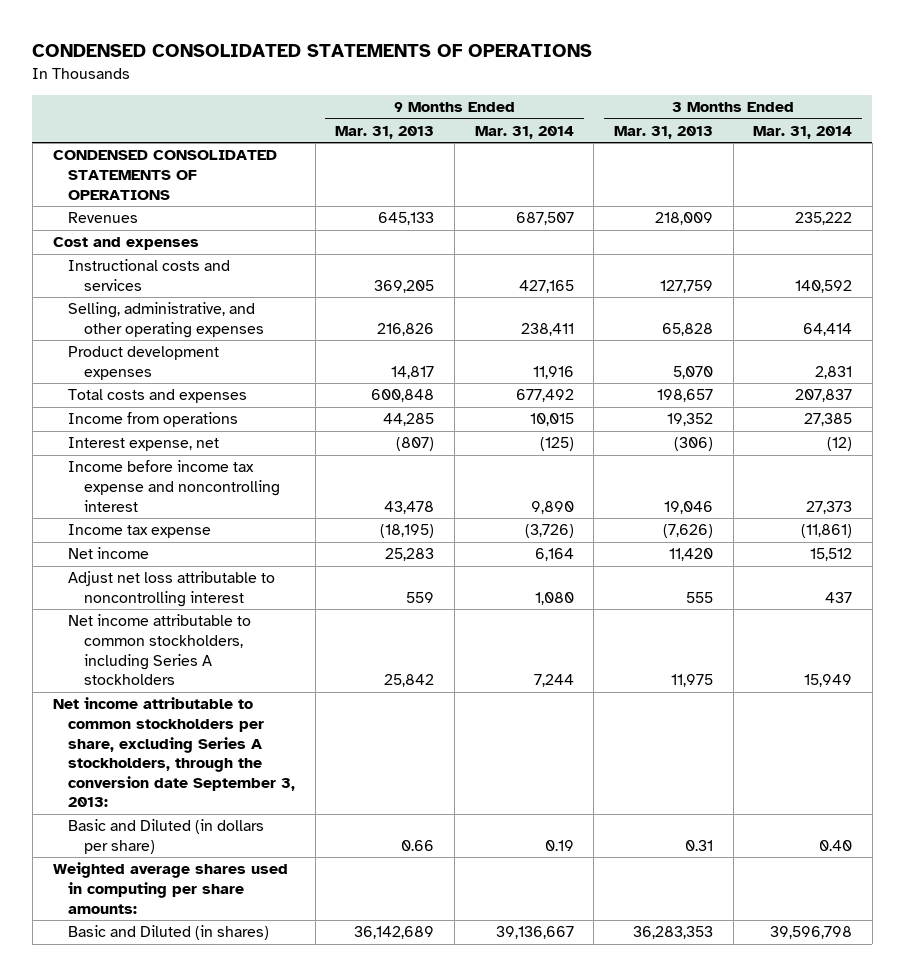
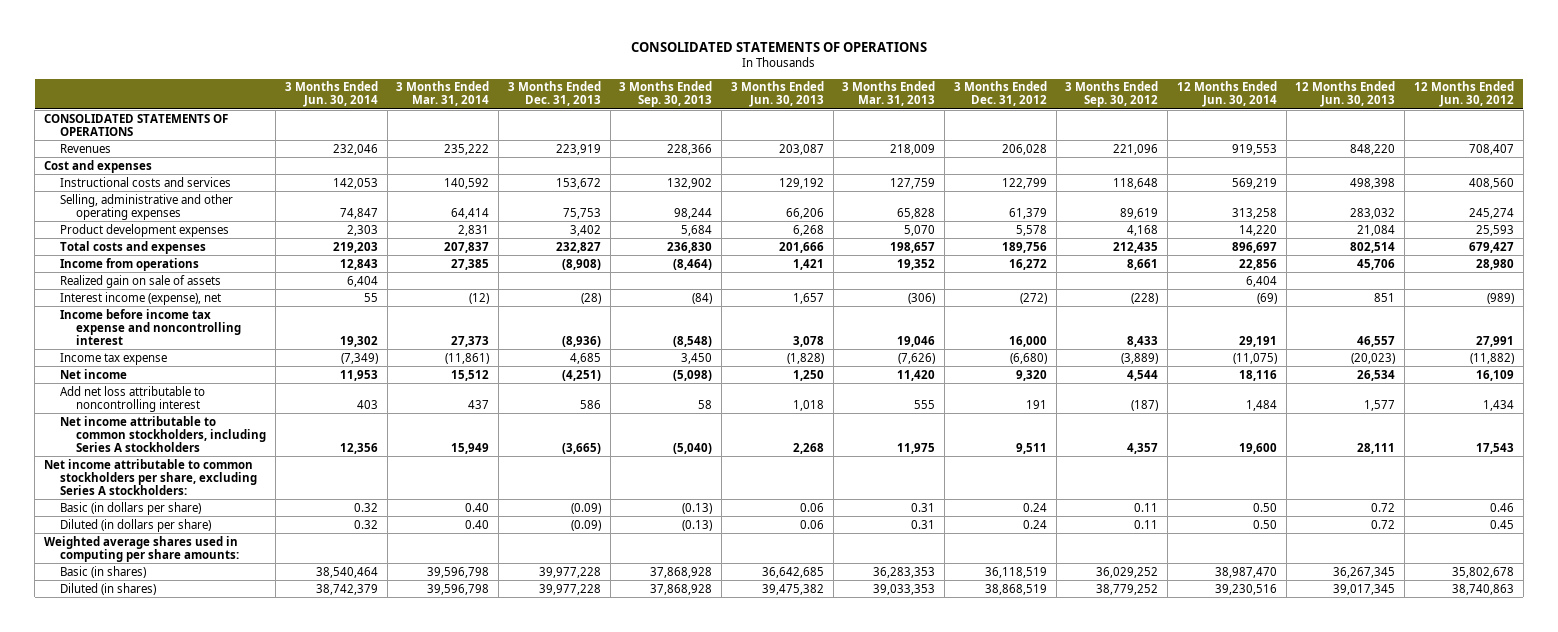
- CONDENSED CONSOLIDATED STATEMENTS OF OPERATIONS
+ CONSOLIDATED STATEMENTS OF OPERATIONS
- | 9 Months Ended Mar. 31, 2013 | 9 Months Ended Mar. 31, 2014 | 3 Months Ended Mar. 31, 2013 | 3 Months Ended Mar. 31, 2014
+ | 3 Months Ended Jun. 30, 2014 | 3 Months Ended Mar. 31, 2014 | 3 Months Ended Dec. 31, 2013 | 3 Months Ended Sep. 30, 2013 | 3 Months Ended Jun. 30, 2013 | 3 Months Ended Mar. 31, 2013 | 3 Months Ended Dec. 31, 2012 | 3 Months Ended Sep. 30, 2012 | 12 Months Ended Jun. 30, 2014 | 12 Months Ended Jun. 30, 2013 | 12 Months Ended Jun. 30, 2012
- CONDENSED CONSOLIDATED STATEMENTS OF OPERATIONS
+ CONSOLIDATED STATEMENTS OF OPERATIONS
- Selling, administrative, and other operating expenses | 216,826 | 238,411 | 65,828 | 64,414
+ Selling, administrative and other operating expenses | 74,847 | 64,414 | 75,753 | 98,244 | 66,206 | 65,828 | 61,379 | 89,619 | 313,258 | 283,032 | 245,274
- Interest expense, net | (807) | (125) | (306) | (12)
+ Realized gain on sale of assets | 6,404 | | | | | | | | 6,404 | |
+ Interest income (expense), net | 55 | (12) | (28) | (84) | 1,657 | (306) | (272) | (228) | (69) | 851 | (989)
- Adjust net loss attributable to noncontrolling interest | 559 | 1,080 | 555 | 437
+ Add net loss attributable to noncontrolling interest | 403 | 437 | 586 | 58 | 1,018 | 555 | 191 | (187) | 1,484 | 1,577 | 1,434
- Net income attributable to common stockholders per share, excluding Series A stockholders, through the conversion date September 3, 2013:
- Basic and Diluted (in dollars per share) | 0.66 | 0.19 | 0.31 | 0.40
+ Net income attributable to common stockholders per share, excluding Series A stockholders:
+ Basic (in dollars per share) | 0.32 | 0.40 | (0.09) | (0.13) | 0.06 | 0.31 | 0.24 | 0.11 | 0.50 | 0.72 | 0.46
+ Diluted (in dollars per share) | 0.32 | 0.40 | (0.09) | (0.13) | 0.06 | 0.31 | 0.24 | 0.11 | 0.50 | 0.72 | 0.45
- Basic and Diluted (in shares) | 36,142,689 | 39,136,667 | 36,283,353 | 39,596,798
+ Basic (in shares) | 38,540,464 | 39,596,798 | 39,977,228 | 37,868,928 | 36,642,685 | 36,283,353 | 36,118,519 | 36,029,252 | 38,987,470 | 36,267,345 | 35,802,678
+ Diluted (in shares) | 38,742,379 | 39,596,798 | 39,977,228 | 37,868,928 | 39,475,382 | 39,033,353 | 38,868,519 | 38,779,252 | 39,230,516 | 39,017,345 | 38,740,863

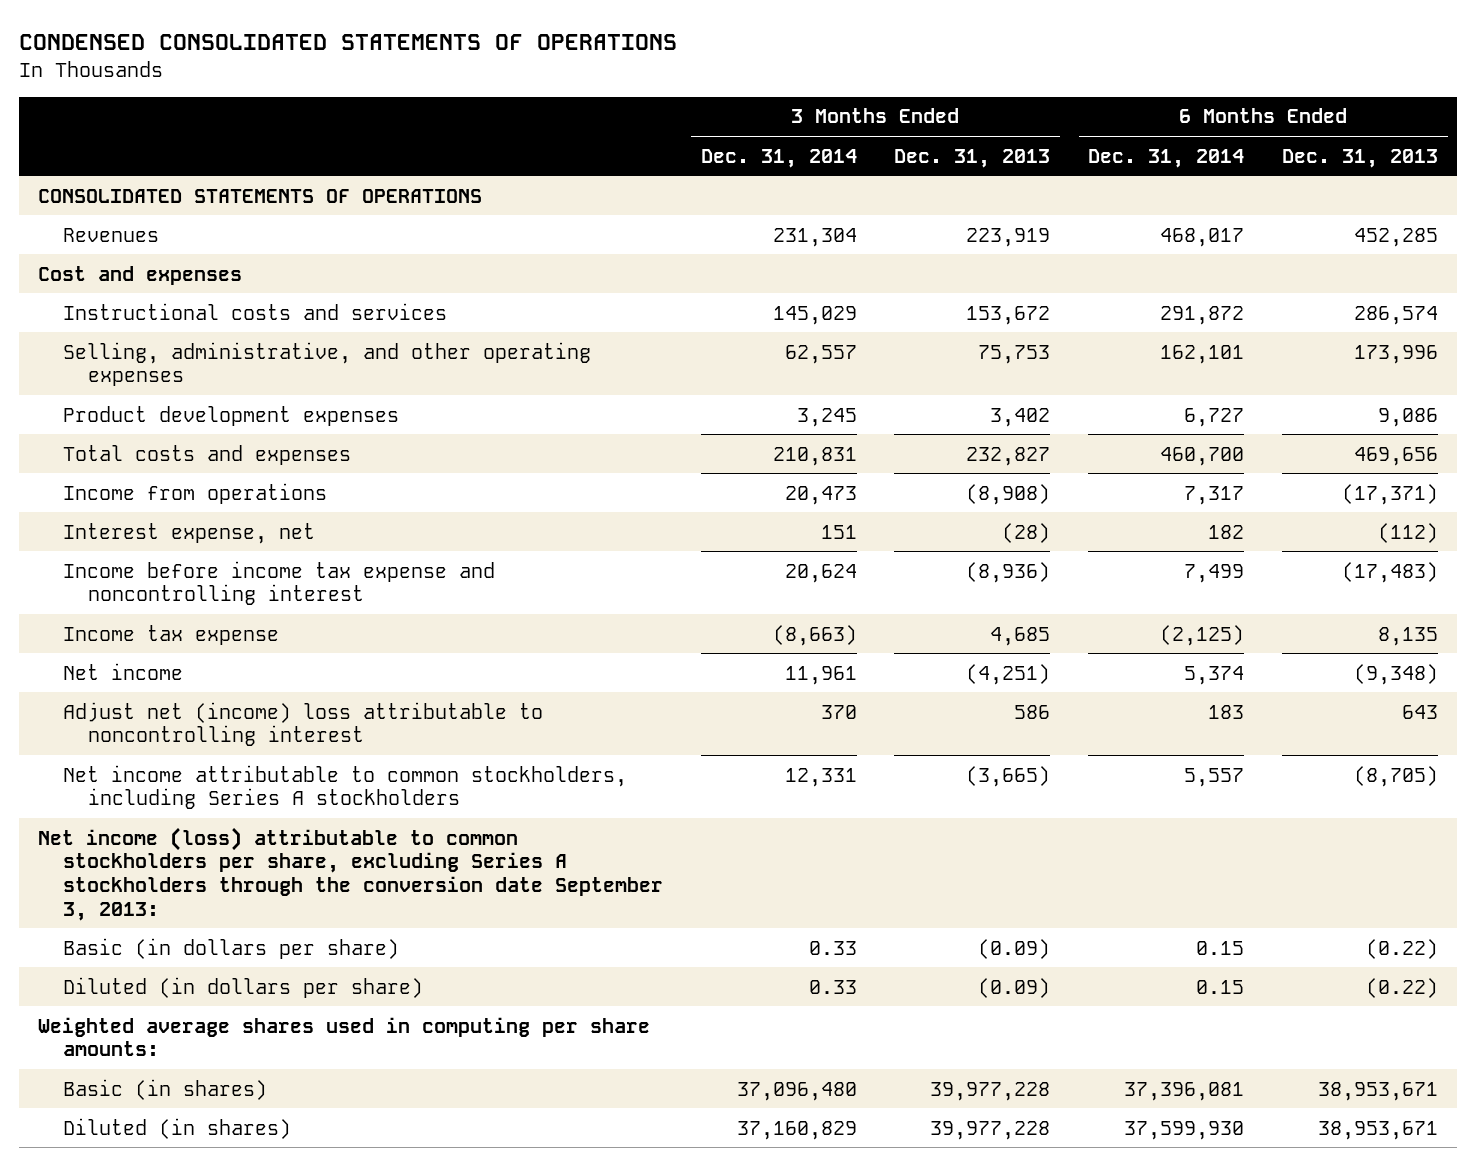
- CONSOLIDATED STATEMENTS OF OPERATIONS
+ CONDENSED CONSOLIDATED STATEMENTS OF OPERATIONS
- | 3 Months Ended Jun. 30, 2014 | 3 Months Ended Mar. 31, 2014 | 3 Months Ended Dec. 31, 2013 | 3 Months Ended Sep. 30, 2013 | 3 Months Ended Jun. 30, 2013 | 3 Months Ended Mar. 31, 2013 | 3 Months Ended Dec. 31, 2012 | 3 Months Ended Sep. 30, 2012 | 12 Months Ended Jun. 30, 2014 | 12 Months Ended Jun. 30, 2013 | 12 Months Ended Jun. 30, 2012
+ | 3 Months Ended Dec. 31, 2014 | 3 Months Ended Dec. 31, 2013 | 6 Months Ended Dec. 31, 2014 | 6 Months Ended Dec. 31, 2013
- Selling, administrative and other operating expenses | 74,847 | 64,414 | 75,753 | 98,244 | 66,206 | 65,828 | 61,379 | 89,619 | 313,258 | 283,032 | 245,274
+ Selling, administrative, and other operating expenses | 62,557 | 75,753 | 162,101 | 173,996
- Realized gain on sale of assets | 6,404 | | | | | | | | 6,404 | |
- Interest income (expense), net | 55 | (12) | (28) | (84) | 1,657 | (306) | (272) | (228) | (69) | 851 | (989)
+ Interest expense, net | 151 | (28) | 182 | (112)
- Add net loss attributable to noncontrolling interest | 403 | 437 | 586 | 58 | 1,018 | 555 | 191 | (187) | 1,484 | 1,577 | 1,434
+ Adjust net (income) loss attributable to noncontrolling interest | 370 | 586 | 183 | 643
- Net income attributable to common stockholders per share, excluding Series A stockholders:
+ Net income (loss) attributable to common stockholders per share, excluding Series A stockholders through the conversion date September 3, 2013:

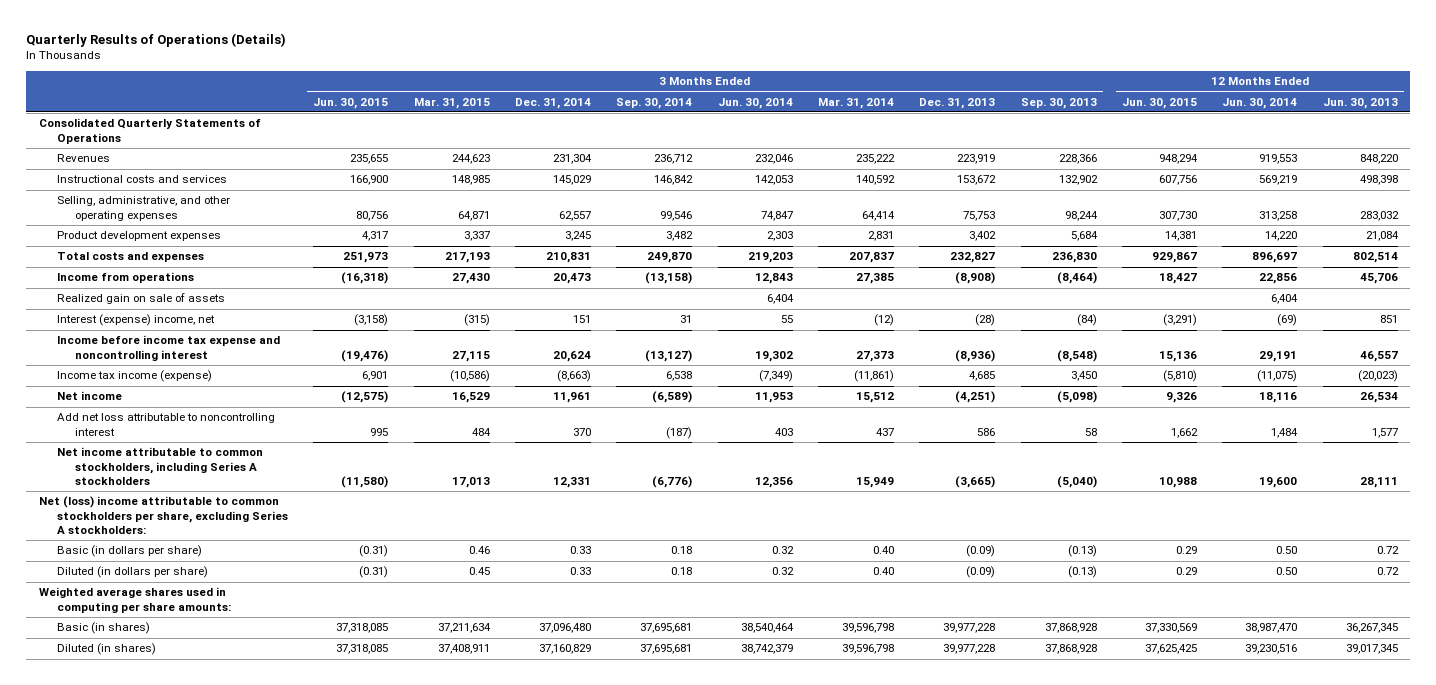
- CONDENSED CONSOLIDATED STATEMENTS OF OPERATIONS
+ Quarterly Results of Operations (Details)
- | 3 Months Ended Dec. 31, 2014 | 3 Months Ended Dec. 31, 2013 | 6 Months Ended Dec. 31, 2014 | 6 Months Ended Dec. 31, 2013
+ | 3 Months Ended Jun. 30, 2015 | 3 Months Ended Mar. 31, 2015 | 3 Months Ended Dec. 31, 2014 | 3 Months Ended Sep. 30, 2014 | 3 Months Ended Jun. 30, 2014 | 3 Months Ended Mar. 31, 2014 | 3 Months Ended Dec. 31, 2013 | 3 Months Ended Sep. 30, 2013 | 12 Months Ended Jun. 30, 2015 | 12 Months Ended Jun. 30, 2014 | 12 Months Ended Jun. 30, 2013
- CONSOLIDATED STATEMENTS OF OPERATIONS
+ Consolidated Quarterly Statements of Operations
- Cost and expenses
- Interest expense, net | 151 | (28) | 182 | (112)
+ Realized gain on sale of assets | | | | | 6,404 | | | | | 6,404 |
+ Interest (expense) income, net | (3,158) | (315) | 151 | 31 | 55 | (12) | (28) | (84) | (3,291) | (69) | 851
- Income tax expense | (8,663) | 4,685 | (2,125) | 8,135
+ Income tax income (expense) | 6,901 | (10,586) | (8,663) | 6,538 | (7,349) | (11,861) | 4,685 | 3,450 | (5,810) | (11,075) | (20,023)
- Adjust net (income) loss attributable to noncontrolling interest | 370 | 586 | 183 | 643
+ Add net loss attributable to noncontrolling interest | 995 | 484 | 370 | (187) | 403 | 437 | 586 | 58 | 1,662 | 1,484 | 1,577
- Net income (loss) attributable to common stockholders per share, excluding Series A stockholders through the conversion date September 3, 2013:
+ Net (loss) income attributable to common stockholders per share, excluding Series A stockholders:

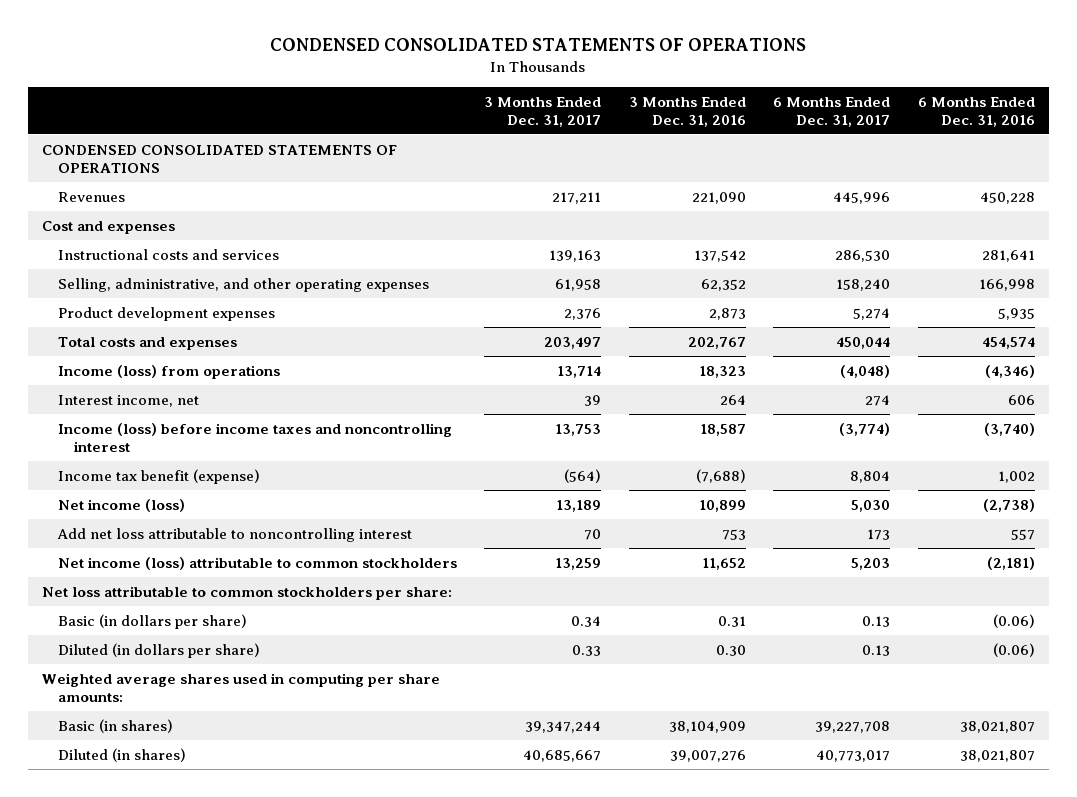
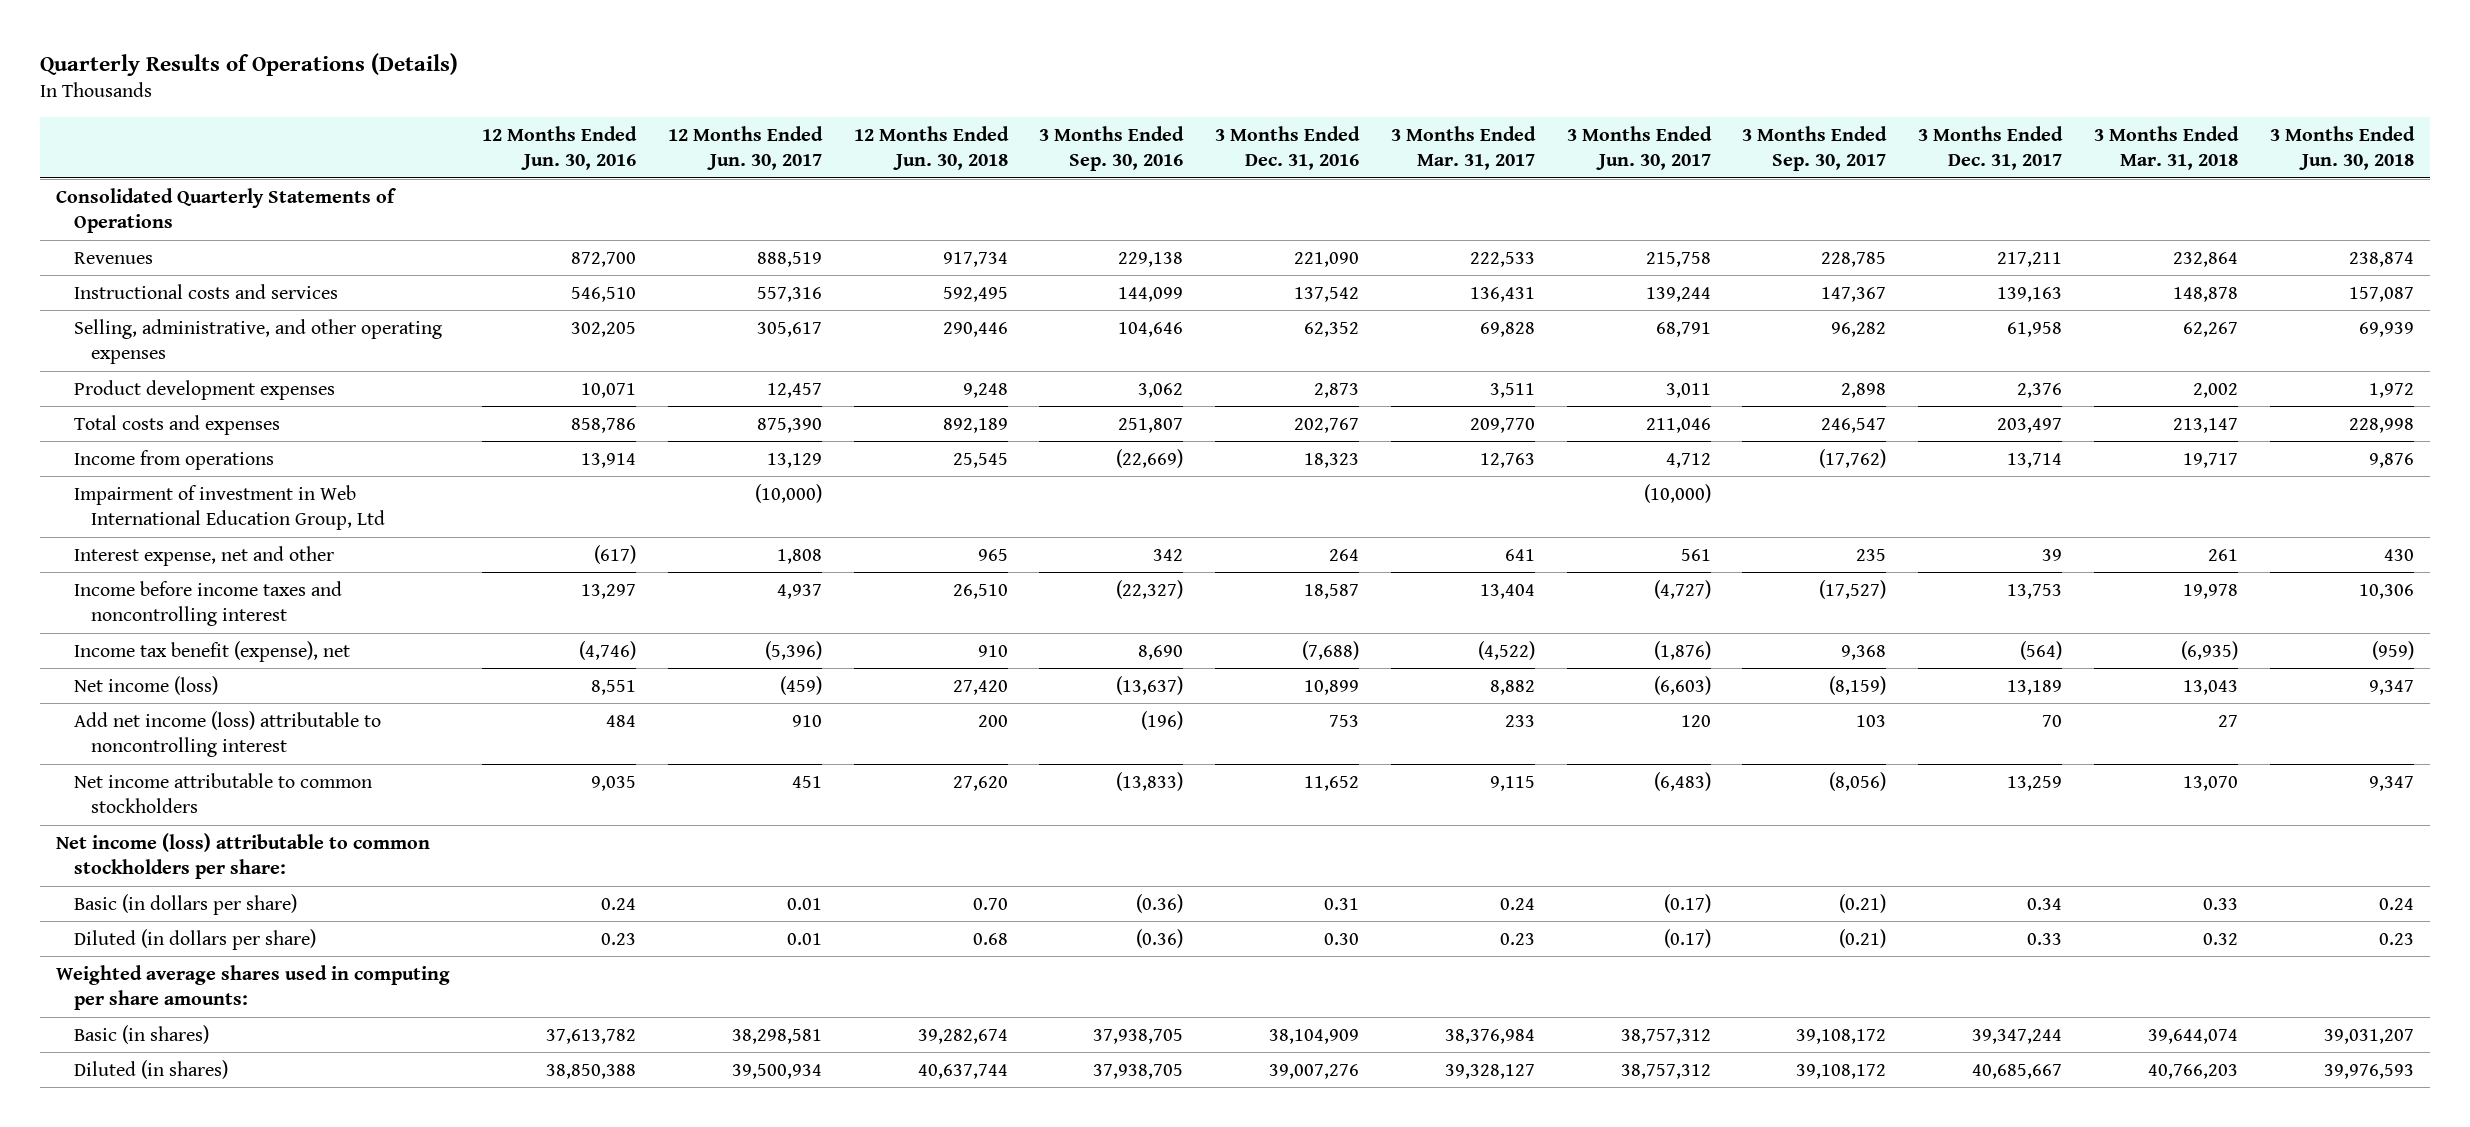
- CONDENSED CONSOLIDATED STATEMENTS OF OPERATIONS
+ Quarterly Results of Operations (Details)
- | 3 Months Ended Dec. 31, 2017 | 3 Months Ended Dec. 31, 2016 | 6 Months Ended Dec. 31, 2017 | 6 Months Ended Dec. 31, 2016
+ | 12 Months Ended Jun. 30, 2016 | 12 Months Ended Jun. 30, 2017 | 12 Months Ended Jun. 30, 2018 | 3 Months Ended Sep. 30, 2016 | 3 Months Ended Dec. 31, 2016 | 3 Months Ended Mar. 31, 2017 | 3 Months Ended Jun. 30, 2017 | 3 Months Ended Sep. 30, 2017 | 3 Months Ended Dec. 31, 2017 | 3 Months Ended Mar. 31, 2018 | 3 Months Ended Jun. 30, 2018
- CONDENSED CONSOLIDATED STATEMENTS OF OPERATIONS
+ Consolidated Quarterly Statements of Operations
- Cost and expenses
- Income (loss) from operations | 13,714 | 18,323 | (4,048) | (4,346)
- Interest income, net | 39 | 264 | 274 | 606
- Income (loss) before income taxes and noncontrolling interest | 13,753 | 18,587 | (3,774) | (3,740)
- Income tax benefit (expense) | (564) | (7,688) | 8,804 | 1,002
+ Income from operations | 13,914 | 13,129 | 25,545 | (22,669) | 18,323 | 12,763 | 4,712 | (17,762) | 13,714 | 19,717 | 9,876
+ Impairment of investment in Web International Education Group, Ltd | | (10,000) | | | | | (10,000) | | | |
+ Interest expense, net and other | (617) | 1,808 | 965 | 342 | 264 | 641 | 561 | 235 | 39 | 261 | 430
+ Income before income taxes and noncontrolling interest | 13,297 | 4,937 | 26,510 | (22,327) | 18,587 | 13,404 | (4,727) | (17,527) | 13,753 | 19,978 | 10,306
+ Income tax benefit (expense), net | (4,746) | (5,396) | 910 | 8,690 | (7,688) | (4,522) | (1,876) | 9,368 | (564) | (6,935) | (959)
- Add net loss attributable to noncontrolling interest | 70 | 753 | 173 | 557
- Net income (loss) attributable to common stockholders | 13,259 | 11,652 | 5,203 | (2,181)
- Net loss attributable to common stockholders per share:
+ Add net income (loss) attributable to noncontrolling interest | 484 | 910 | 200 | (196) | 753 | 233 | 120 | 103 | 70 | 27 |
+ Net income attributable to common stockholders | 9,035 | 451 | 27,620 | (13,833) | 11,652 | 9,115 | (6,483) | (8,056) | 13,259 | 13,070 | 9,347
+ Net income (loss) attributable to common stockholders per share:

